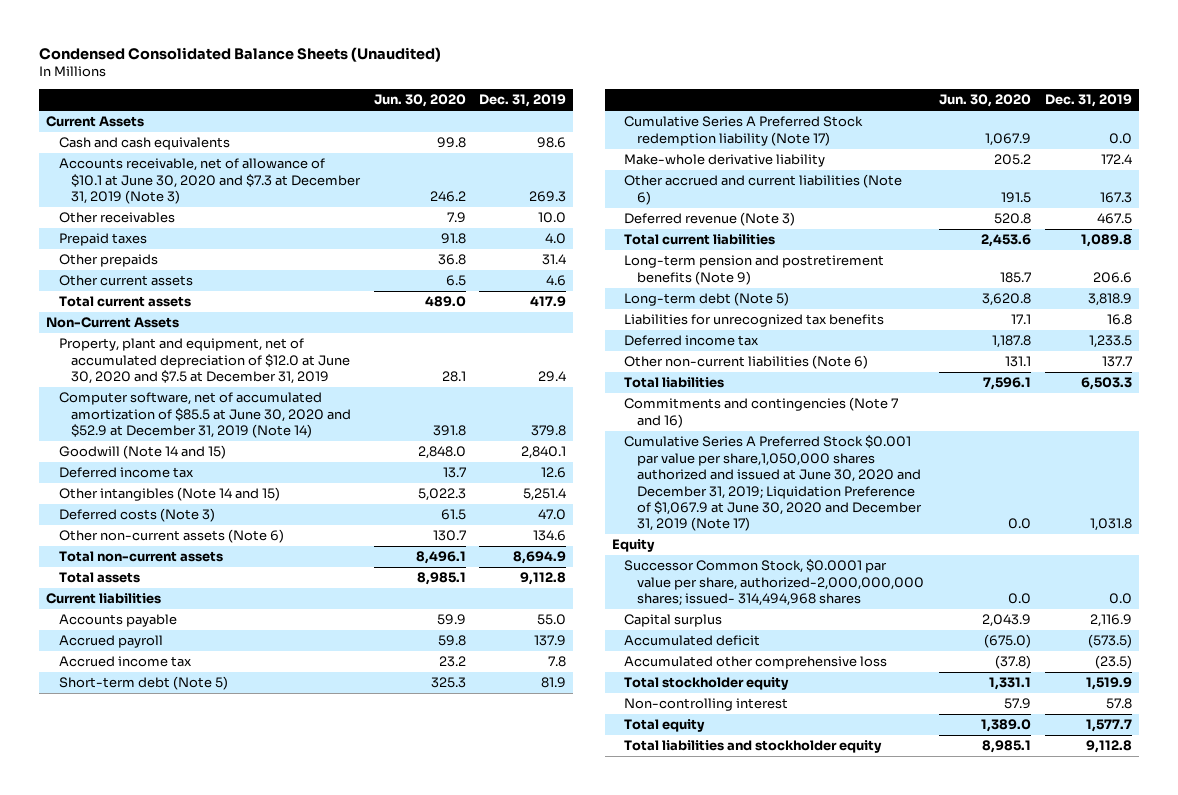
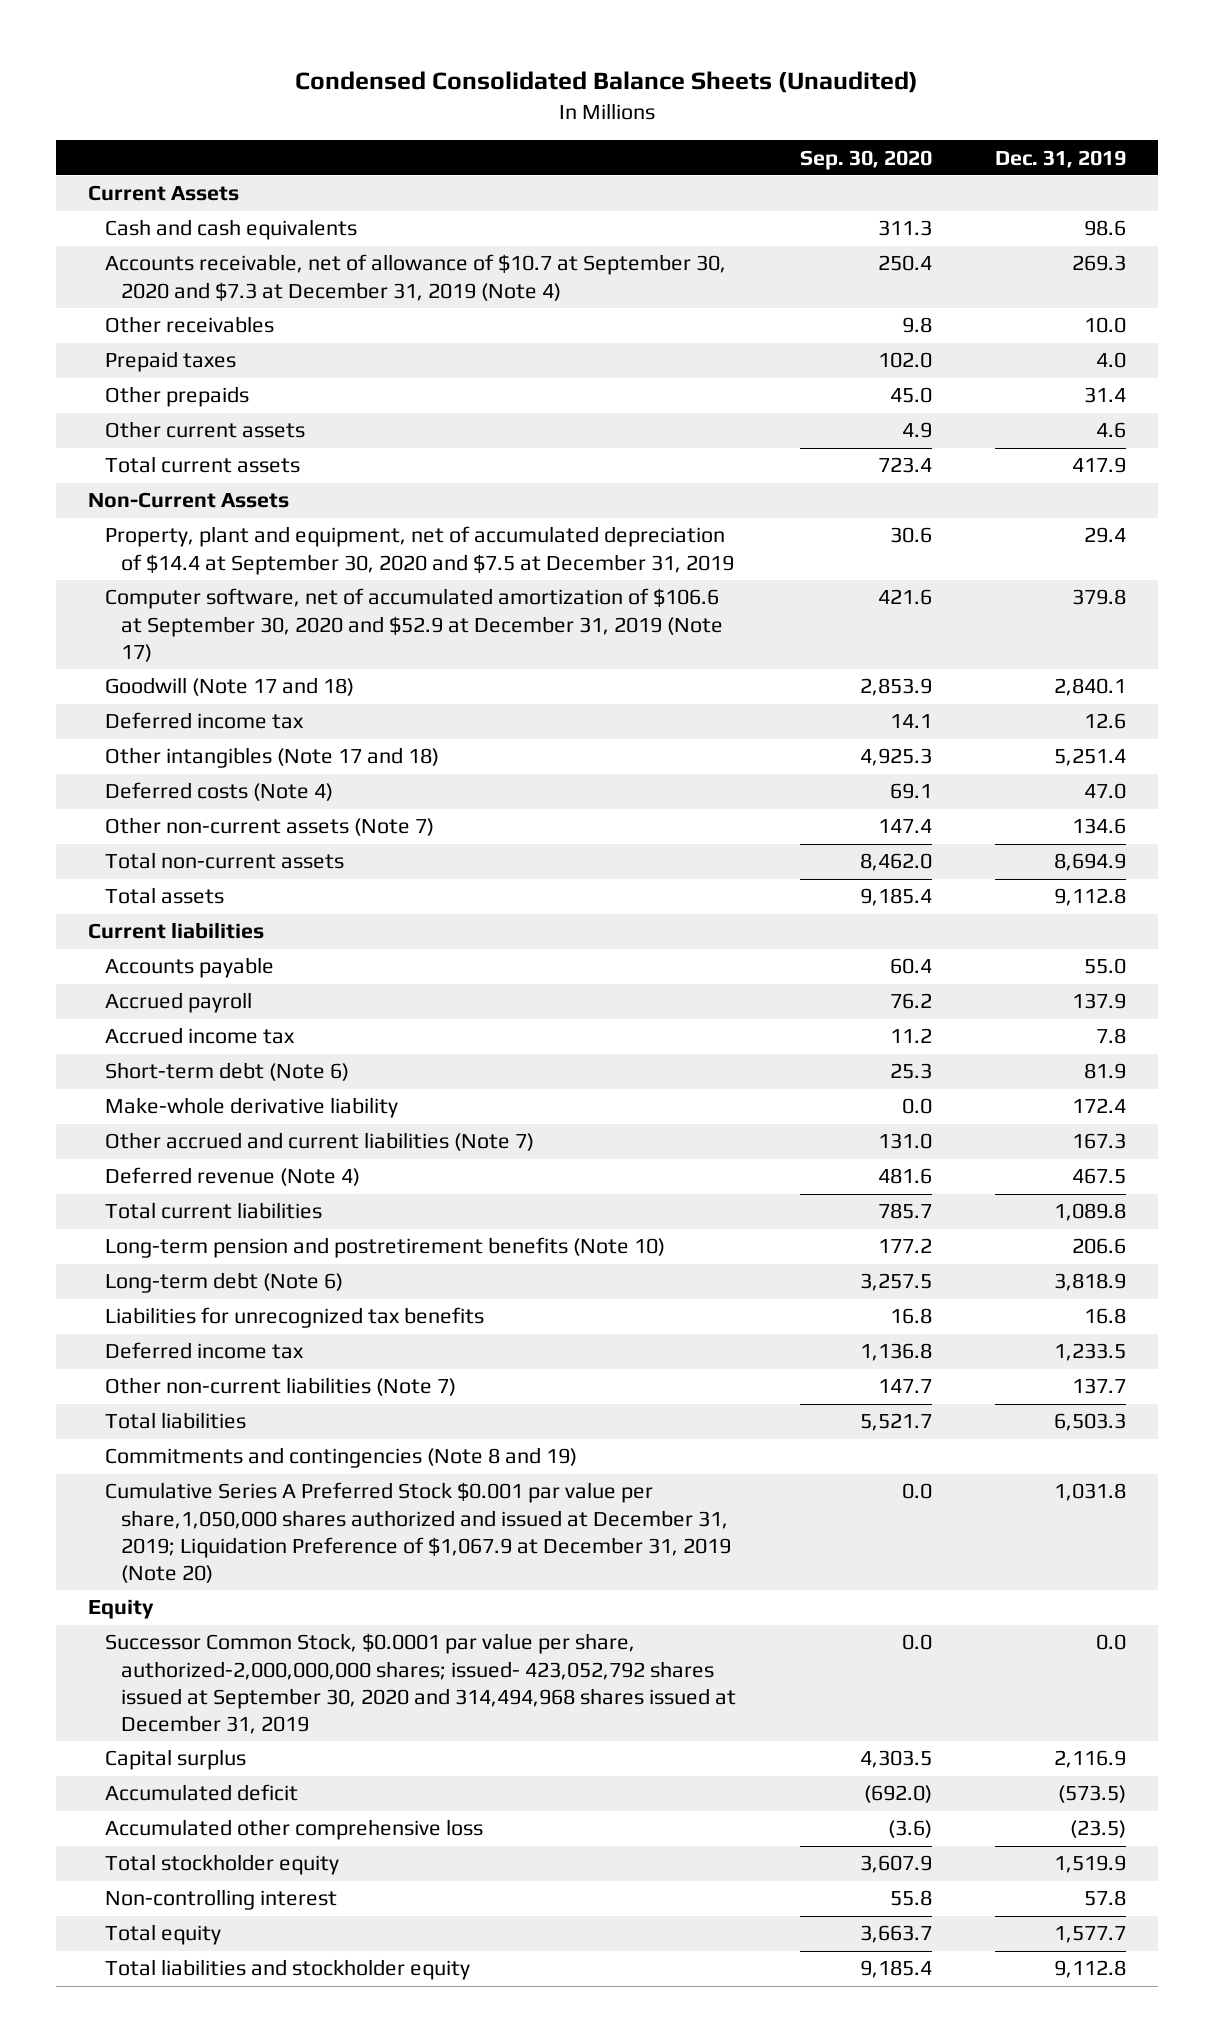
- | Jun. 30, 2020 | Dec. 31, 2019
+ | Sep. 30, 2020 | Dec. 31, 2019
- Accounts receivable, net of allowance of $10.1 at June 30, 2020 and $7.3 at December 31, 2019 (Note 3) | 246.2 | 269.3
+ Accounts receivable, net of allowance of $10.7 at September 30, 2020 and $7.3 at December 31, 2019 (Note 4) | 250.4 | 269.3
- Property, plant and equipment, net of accumulated depreciation of $12.0 at June 30, 2020 and $7.5 at December 31, 2019 | 28.1 | 29.4
- Computer software, net of accumulated amortization of $85.5 at June 30, 2020 and $52.9 at December 31, 2019 (Note 14) | 391.8 | 379.8
- Goodwill (Note 14 and 15) | 2,848.0 | 2,840.1
+ Property, plant and equipment, net of accumulated depreciation of $14.4 at September 30, 2020 and $7.5 at December 31, 2019 | 30.6 | 29.4
+ Computer software, net of accumulated amortization of $106.6 at September 30, 2020 and $52.9 at December 31, 2019 (Note 17) | 421.6 | 379.8
+ Goodwill (Note 17 and 18) | 2,853.9 | 2,840.1
- Other intangibles (Note 14 and 15) | 5,022.3 | 5,251.4
- Deferred costs (Note 3) | 61.5 | 47.0
- Other non-current assets (Note 6) | 130.7 | 134.6
+ Other intangibles (Note 17 and 18) | 4,925.3 | 5,251.4
+ Deferred costs (Note 4) | 69.1 | 47.0
+ Other non-current assets (Note 7) | 147.4 | 134.6
- Short-term debt (Note 5) | 325.3 | 81.9
- Cumulative Series A Preferred Stock redemption liability (Note 17) | 1,067.9 | 0.0
+ Short-term debt (Note 6) | 25.3 | 81.9
- Other accrued and current liabilities (Note 6) | 191.5 | 167.3
- Deferred revenue (Note 3) | 520.8 | 467.5
+ Other accrued and current liabilities (Note 7) | 131.0 | 167.3
+ Deferred revenue (Note 4) | 481.6 | 467.5
- Long-term pension and postretirement benefits (Note 9) | 185.7 | 206.6
- Long-term debt (Note 5) | 3,620.8 | 3,818.9
+ Long-term pension and postretirement benefits (Note 10) | 177.2 | 206.6
+ Long-term debt (Note 6) | 3,257.5 | 3,818.9
- Other non-current liabilities (Note 6) | 131.1 | 137.7
+ Other non-current liabilities (Note 7) | 147.7 | 137.7
- Commitments and contingencies (Note 7 and 16)
- Cumulative Series A Preferred Stock $0.001 par value per share,1,050,000 shares authorized and issued at June 30, 2020 and December 31, 2019; Liquidation Preference of $1,067.9 at June 30, 2020 and December 31, 2019 (Note 17) | 0.0 | 1,031.8
+ Commitments and contingencies (Note 8 and 19)
+ Cumulative Series A Preferred Stock $0.001 par value per share,1,050,000 shares authorized and issued at December 31, 2019; Liquidation Preference of $1,067.9 at December 31, 2019 (Note 20) | 0.0 | 1,031.8
- Successor Common Stock, $0.0001 par value per share, authorized-2,000,000,000 shares; issued- 314,494,968 shares | 0.0 | 0.0
+ Successor Common Stock, $0.0001 par value per share, authorized-2,000,000,000 shares; issued- 423,052,792 shares issued at September 30, 2020 and 314,494,968 shares issued at December 31, 2019 | 0.0 | 0.0

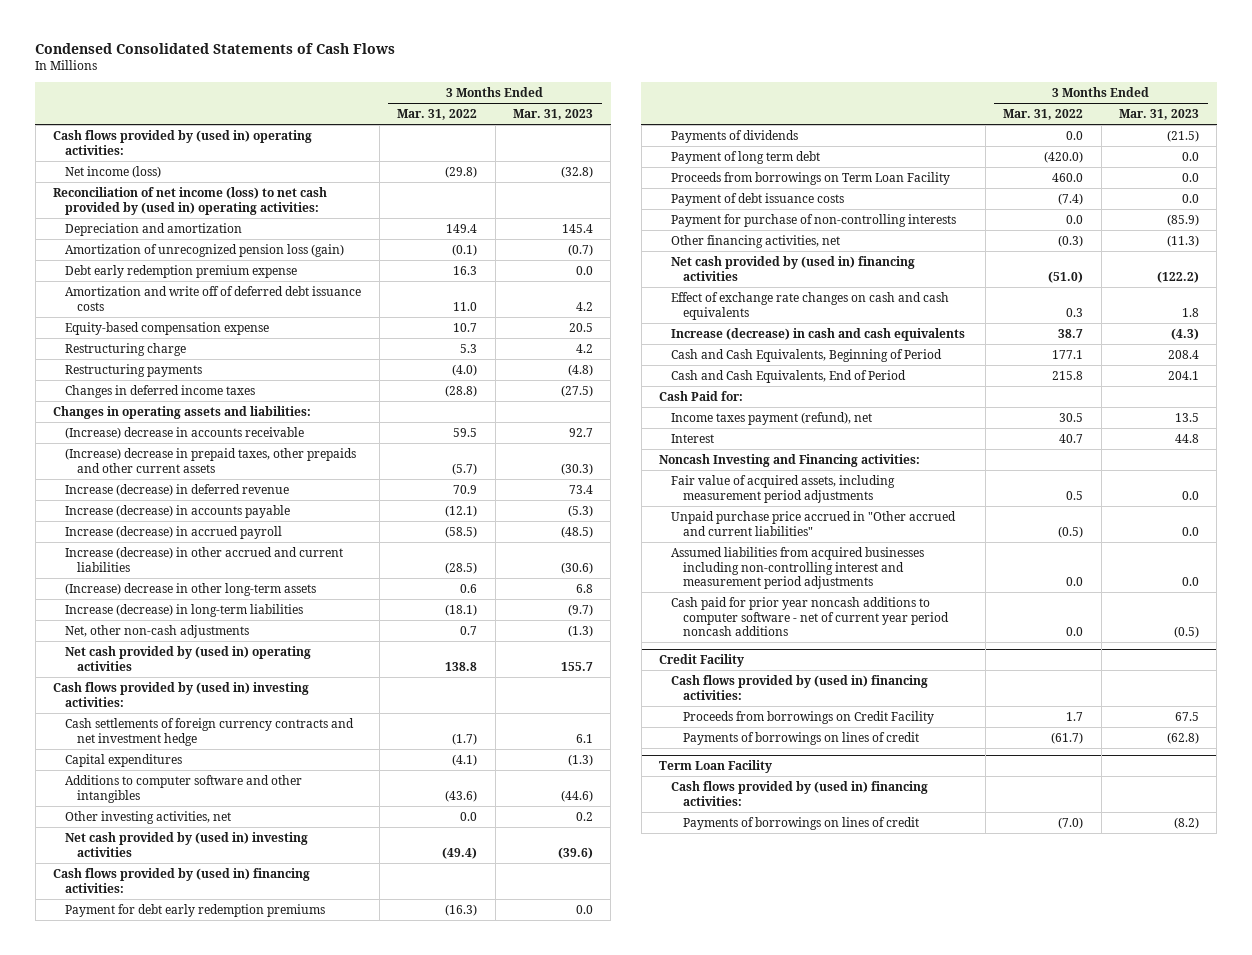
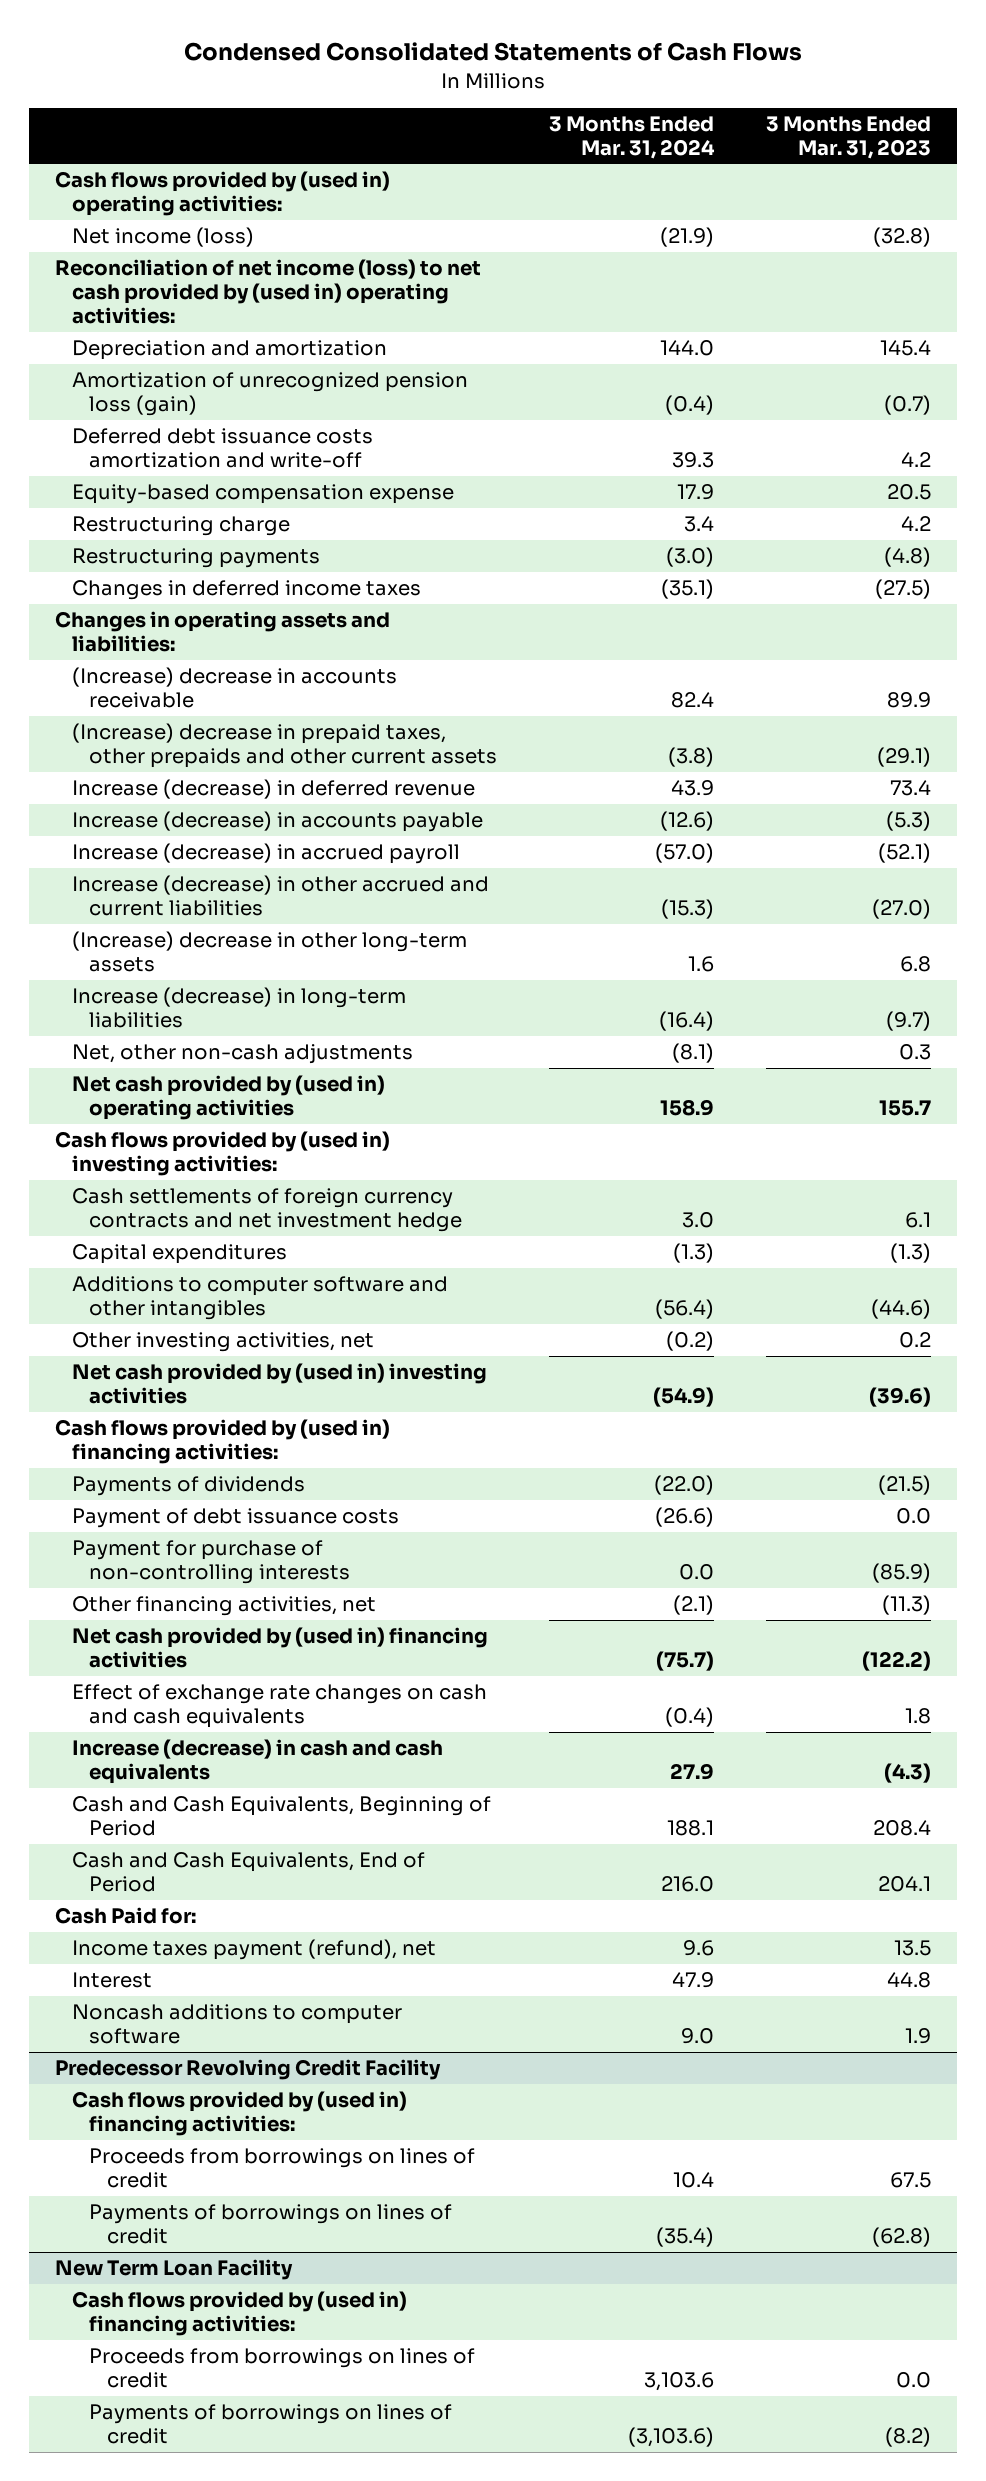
- | 3 Months Ended Mar. 31, 2022 | 3 Months Ended Mar. 31, 2023
+ | 3 Months Ended Mar. 31, 2024 | 3 Months Ended Mar. 31, 2023
- Debt early redemption premium expense | 16.3 | 0.0
- Amortization and write off of deferred debt issuance costs | 11.0 | 4.2
+ Deferred debt issuance costs amortization and write-off | 39.3 | 4.2
- (Increase) decrease in accounts receivable | 59.5 | 92.7
- (Increase) decrease in prepaid taxes, other prepaids and other current assets | (5.7) | (30.3)
+ (Increase) decrease in accounts receivable | 82.4 | 89.9
+ (Increase) decrease in prepaid taxes, other prepaids and other current assets | (3.8) | (29.1)
- Increase (decrease) in accrued payroll | (58.5) | (48.5)
- Increase (decrease) in other accrued and current liabilities | (28.5) | (30.6)
+ Increase (decrease) in accrued payroll | (57.0) | (52.1)
+ Increase (decrease) in other accrued and current liabilities | (15.3) | (27.0)
- Net, other non-cash adjustments | 0.7 | (1.3)
+ Net, other non-cash adjustments | (8.1) | 0.3
- Payment for debt early redemption premiums | (16.3) | 0.0
- Payment of long term debt | (420.0) | 0.0
- Proceeds from borrowings on Term Loan Facility | 460.0 | 0.0
- Noncash Investing and Financing activities:
- Fair value of acquired assets, including measurement period adjustments | 0.5 | 0.0
- Unpaid purchase price accrued in "Other accrued and current liabilities" | (0.5) | 0.0
- Assumed liabilities from acquired businesses including non-controlling interest and measurement period adjustments | 0.0 | 0.0
- Cash paid for prior year noncash additions to computer software - net of current year period noncash additions | 0.0 | (0.5)
- Credit Facility
+ Noncash additions to computer software | 9.0 | 1.9
+ Predecessor Revolving Credit Facility
- Proceeds from borrowings on Credit Facility | 1.7 | 67.5
+ Proceeds from borrowings on lines of credit | 10.4 | 67.5
- Term Loan Facility
+ New Term Loan Facility
+ Proceeds from borrowings on lines of credit | 3,103.6 | 0.0

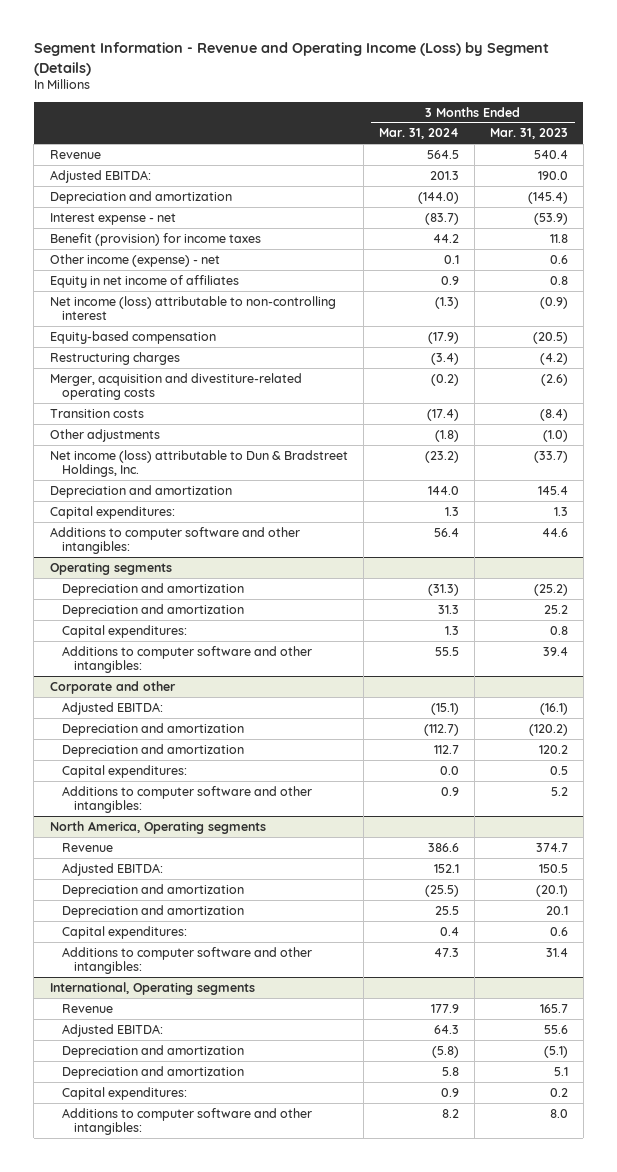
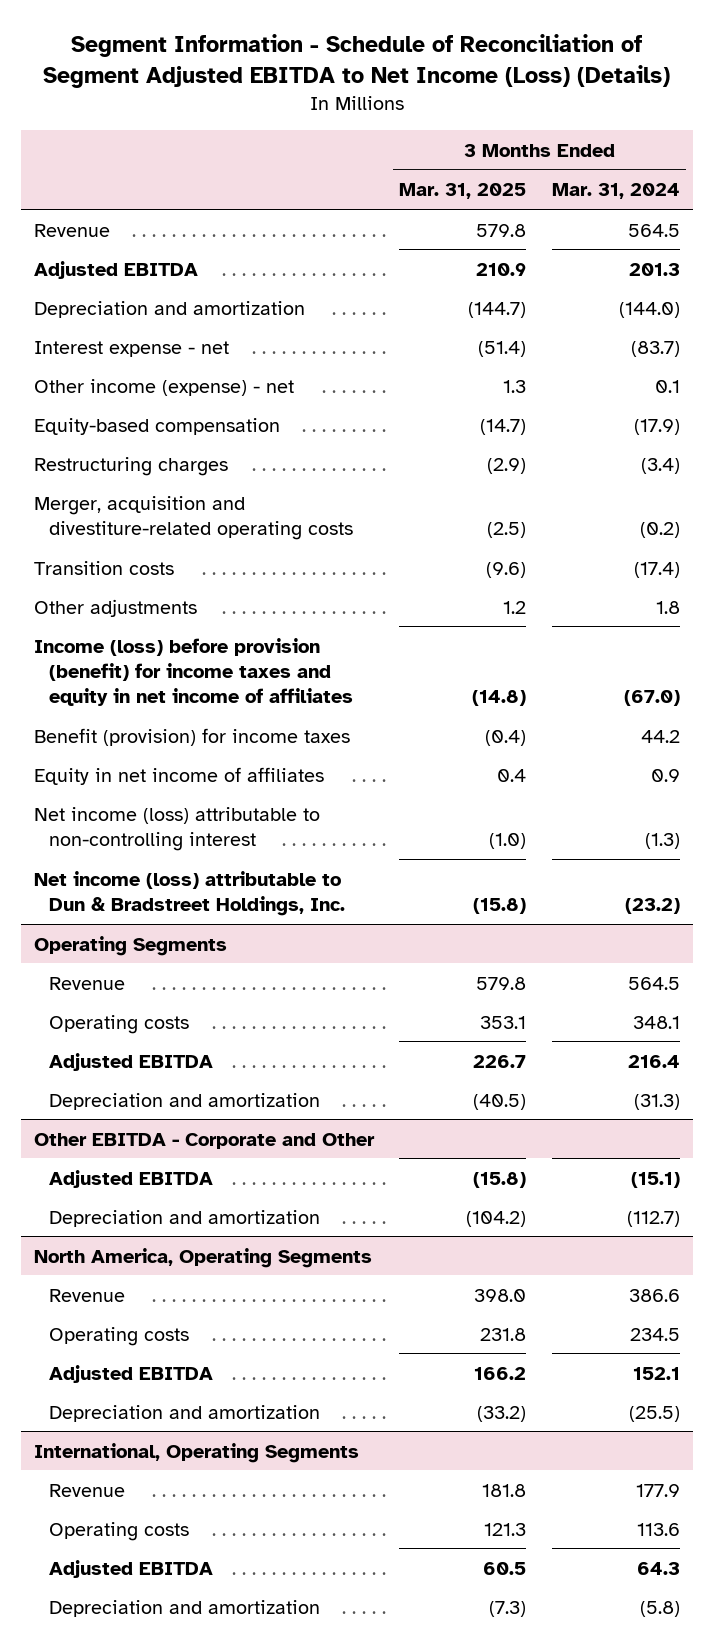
- Segment Information - Revenue and Operating Income (Loss) by Segment (Details)
+ Segment Information - Schedule of Reconciliation of Segment Adjusted EBITDA to Net Income (Loss) (Details)
- | 3 Months Ended Mar. 31, 2024 | 3 Months Ended Mar. 31, 2023
+ | 3 Months Ended Mar. 31, 2025 | 3 Months Ended Mar. 31, 2024
- Adjusted EBITDA: | 201.3 | 190.0
+ Adjusted EBITDA | 210.9 | 201.3
- Other adjustments | (1.8) | (1.0)
+ Other adjustments | 1.2 | 1.8
+ Income (loss) before provision (benefit) for income taxes and equity in net income of affiliates | (14.8) | (67.0)
moved down: Benefit (provision) for income taxes | (0.4) | 44.2
moved down: Equity in net income of affiliates | 0.4 | 0.9
moved down: Net income (loss) attributable to non-controlling interest | (1.0) | (1.3)
- Depreciation and amortization | 144.0 | 145.4
- Capital expenditures: | 1.3 | 1.3
- Additions to computer software and other intangibles: | 56.4 | 44.6
- Operating segments
+ Operating Segments
+ Revenue | 579.8 | 564.5
+ Operating costs | 353.1 | 348.1
+ Adjusted EBITDA | 226.7 | 216.4
- Depreciation and amortization | 31.3 | 25.2
- Capital expenditures: | 1.3 | 0.8
- Additions to computer software and other intangibles: | 55.5 | 39.4
- Corporate and other
- Adjusted EBITDA: | (15.1) | (16.1)
+ Other EBITDA - Corporate and Other
+ Adjusted EBITDA | (15.8) | (15.1)
- Depreciation and amortization | 112.7 | 120.2
- Capital expenditures: | 0.0 | 0.5
- Additions to computer software and other intangibles: | 0.9 | 5.2
- North America, Operating segments
+ North America, Operating Segments
- Adjusted EBITDA: | 152.1 | 150.5
+ Operating costs | 231.8 | 234.5
+ Adjusted EBITDA | 166.2 | 152.1
- Depreciation and amortization | 25.5 | 20.1
- Capital expenditures: | 0.4 | 0.6
- Additions to computer software and other intangibles: | 47.3 | 31.4
- International, Operating segments
+ International, Operating Segments
- Adjusted EBITDA: | 64.3 | 55.6
+ Operating costs | 121.3 | 113.6
+ Adjusted EBITDA | 60.5 | 64.3
- Depreciation and amortization | 5.8 | 5.1
- Capital expenditures: | 0.9 | 0.2
- Additions to computer software and other intangibles: | 8.2 | 8.0

